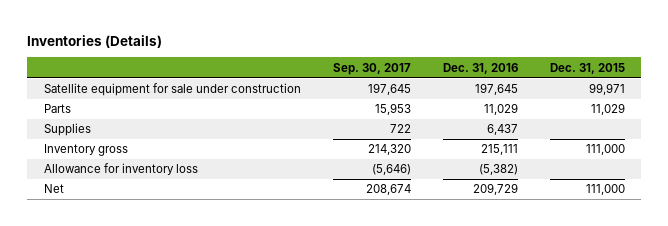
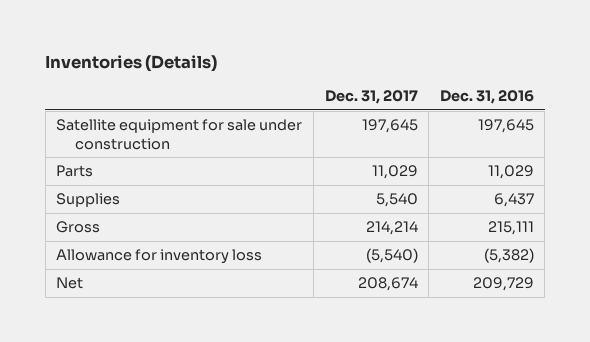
- | Sep. 30, 2017 | Dec. 31, 2016 | Dec. 31, 2015
+ | Dec. 31, 2017 | Dec. 31, 2016
- Inventory gross | 214,320 | 215,111 | 111,000
+ Gross | 214,214 | 215,111

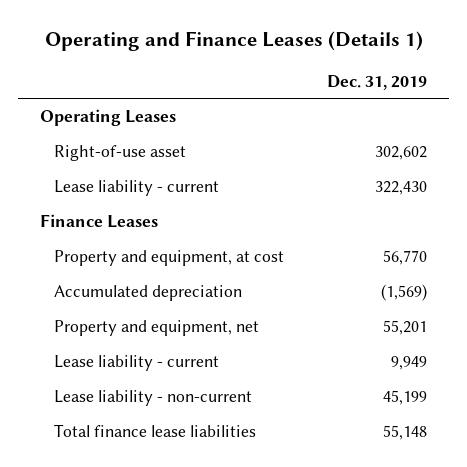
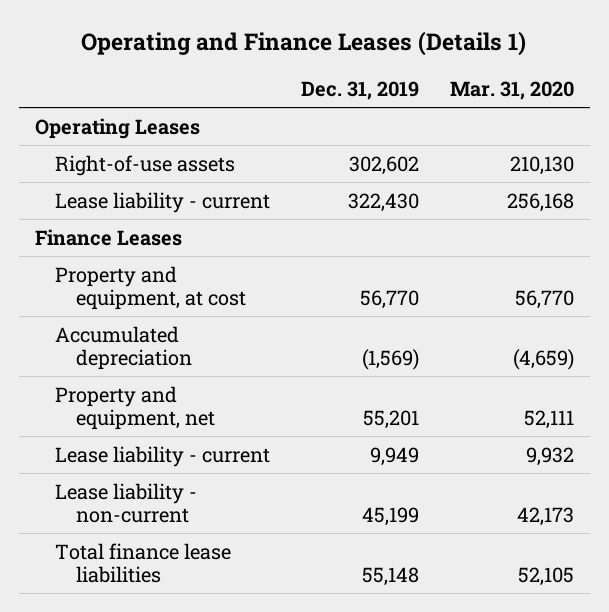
- | Dec. 31, 2019
+ | Dec. 31, 2019 | Mar. 31, 2020
- Right-of-use asset | 302,602
+ Right-of-use assets | 302,602 | 210,130

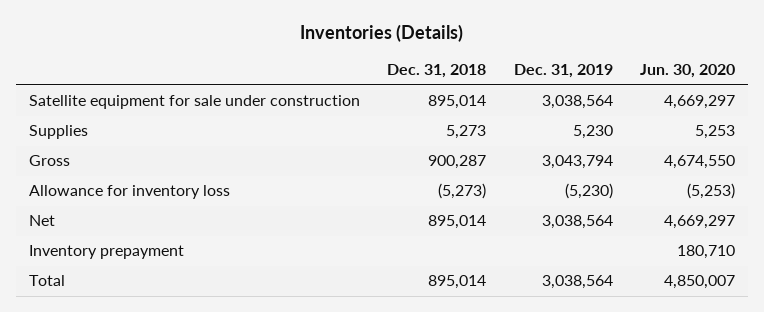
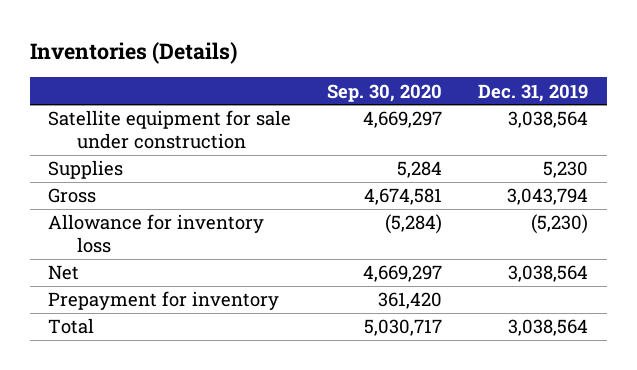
- | Dec. 31, 2018 | Dec. 31, 2019 | Jun. 30, 2020
+ | Sep. 30, 2020 | Dec. 31, 2019
- Inventory prepayment | | | 180,710
+ Prepayment for inventory | 361,420 |

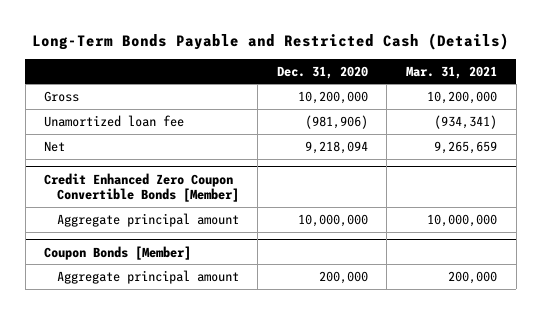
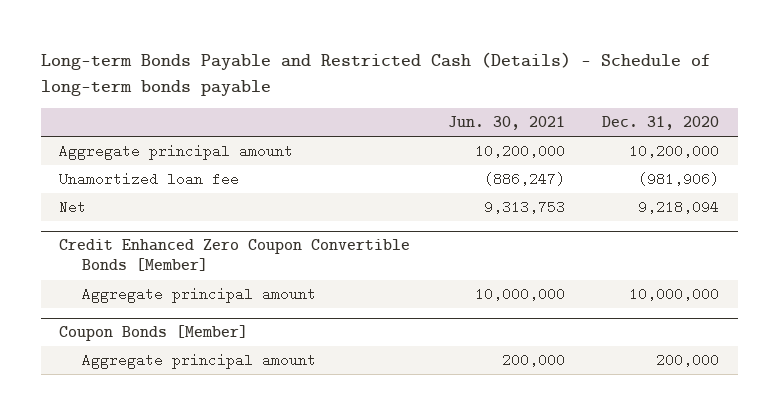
- Long-Term Bonds Payable and Restricted Cash (Details)
+ Long-term Bonds Payable and Restricted Cash (Details) - Schedule of long-term bonds payable
- | Dec. 31, 2020 | Mar. 31, 2021
+ | Jun. 30, 2021 | Dec. 31, 2020
- Gross | 10,200,000 | 10,200,000
+ Aggregate principal amount | 10,200,000 | 10,200,000

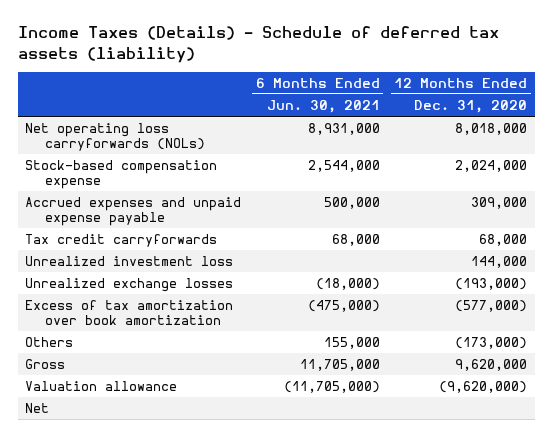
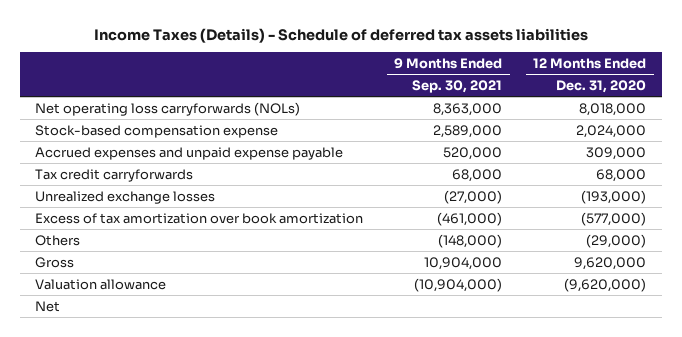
- Income Taxes (Details) - Schedule of deferred tax assets (liability)
+ Income Taxes (Details) - Schedule of deferred tax assets liabilities
- | 6 Months Ended Jun. 30, 2021 | 12 Months Ended Dec. 31, 2020
+ | 9 Months Ended Sep. 30, 2021 | 12 Months Ended Dec. 31, 2020
- Unrealized investment loss | | 144,000
- Others | 155,000 | (173,000)
+ Others | (148,000) | (29,000)

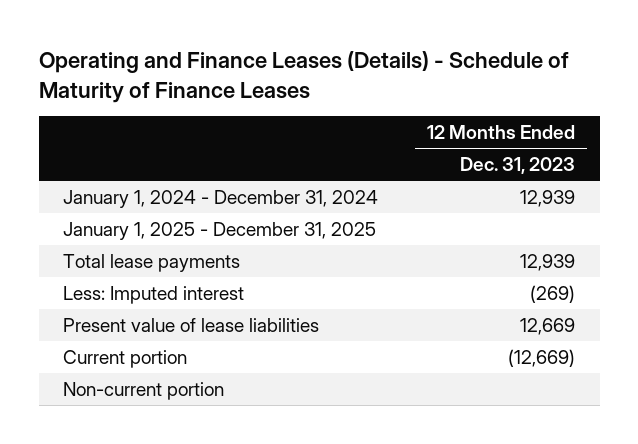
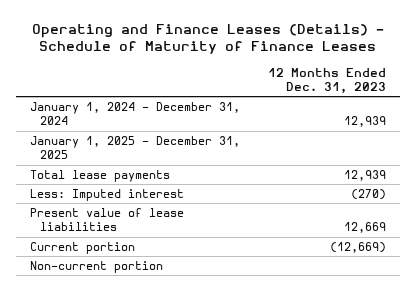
- Less: Imputed interest | (269)
+ Less: Imputed interest | (270)

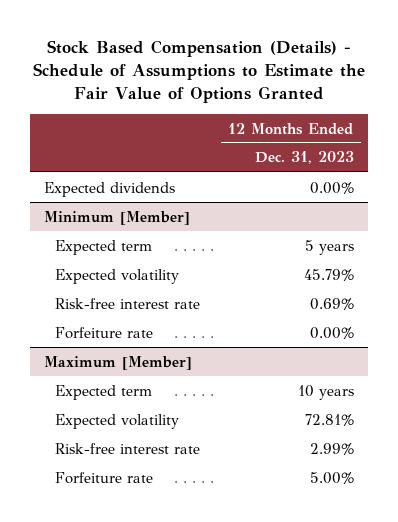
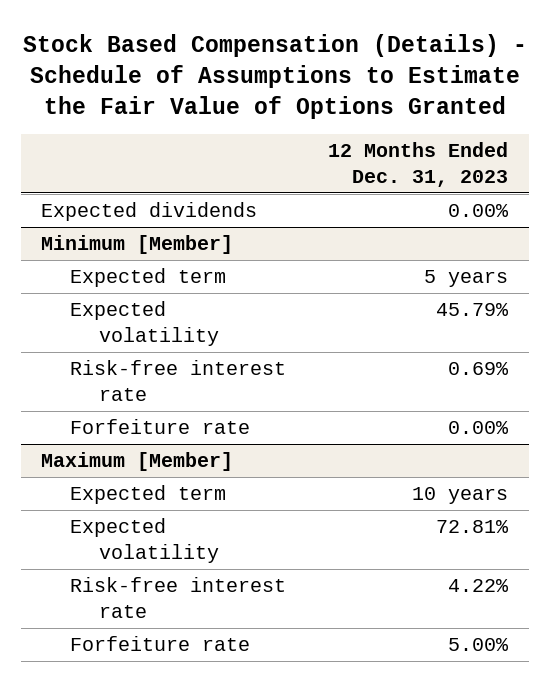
@ Maximum [Member]
- Risk-free interest rate | 2.99%
+ Risk-free interest rate | 4.22%

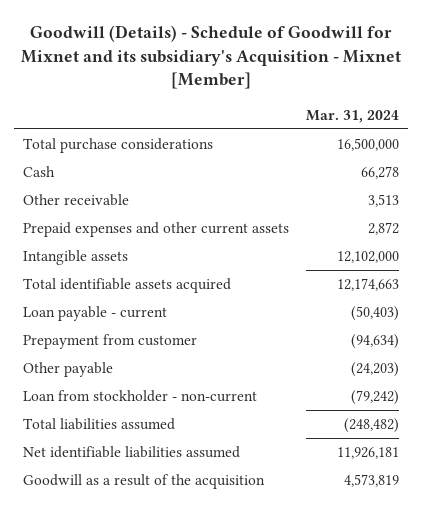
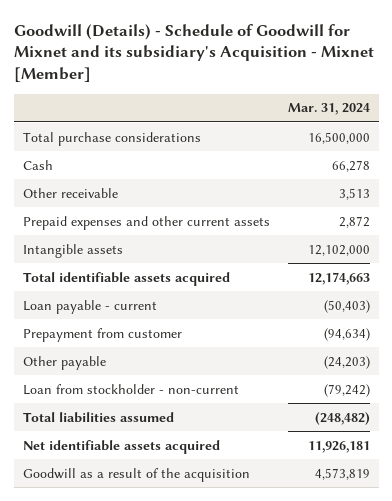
- Net identifiable liabilities assumed | 11,926,181
+ Net identifiable assets acquired | 11,926,181

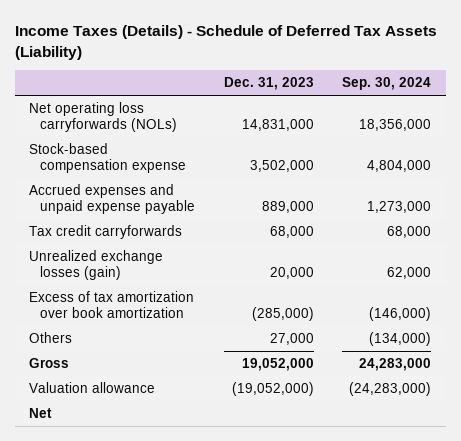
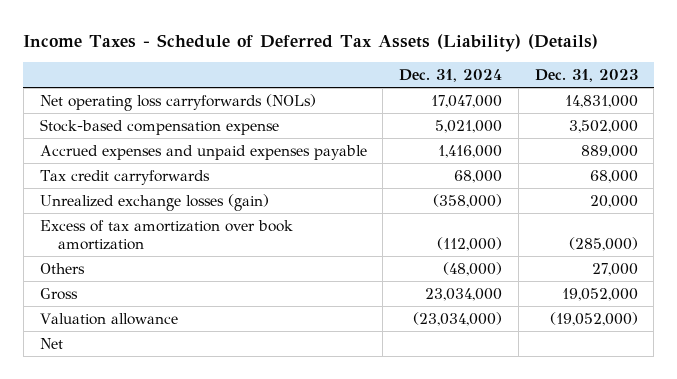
- Income Taxes (Details) - Schedule of Deferred Tax Assets (Liability)
+ Income Taxes - Schedule of Deferred Tax Assets (Liability) (Details)
- | Dec. 31, 2023 | Sep. 30, 2024
+ | Dec. 31, 2024 | Dec. 31, 2023
- Accrued expenses and unpaid expense payable | 889,000 | 1,273,000
+ Accrued expenses and unpaid expenses payable | 1,416,000 | 889,000

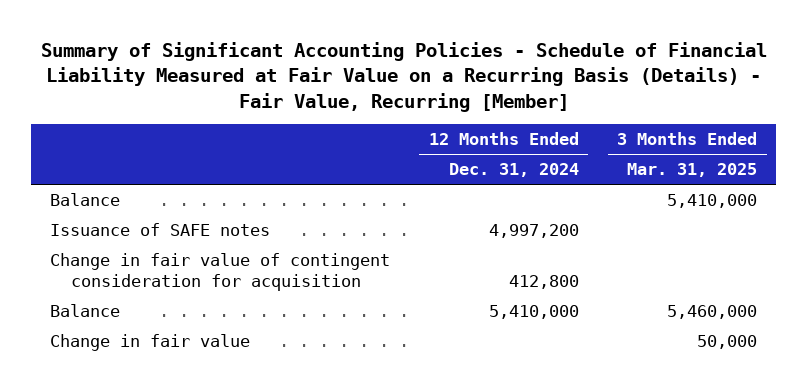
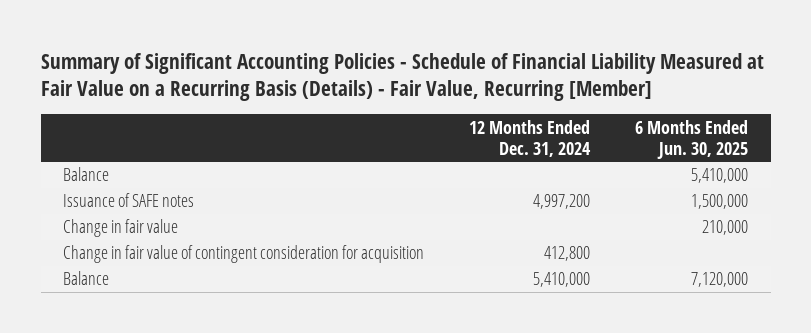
- | 12 Months Ended Dec. 31, 2024 | 3 Months Ended Mar. 31, 2025
+ | 12 Months Ended Dec. 31, 2024 | 6 Months Ended Jun. 30, 2025
moved up: Change in fair value | | 210,000

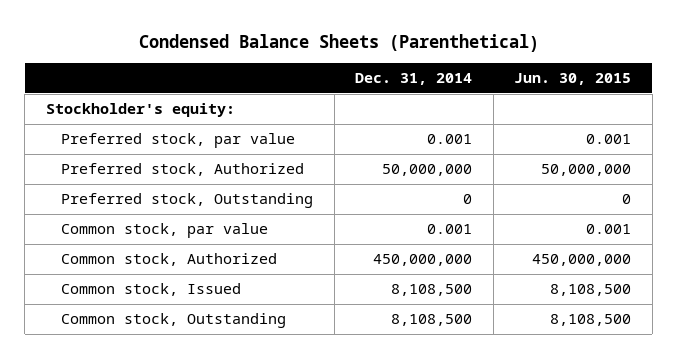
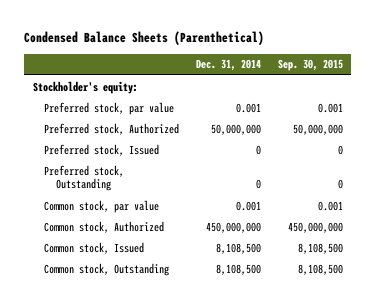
- | Dec. 31, 2014 | Jun. 30, 2015
+ | Dec. 31, 2014 | Sep. 30, 2015
+ Preferred stock, Issued | 0 | 0

